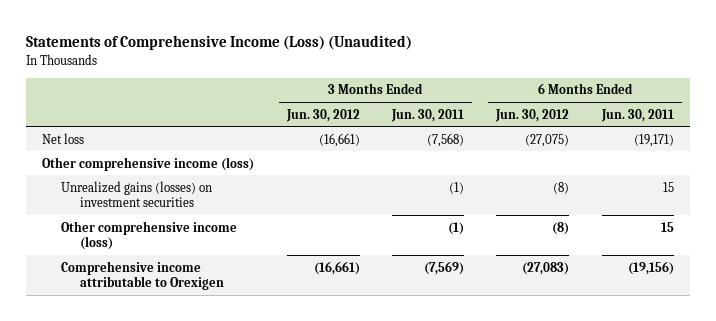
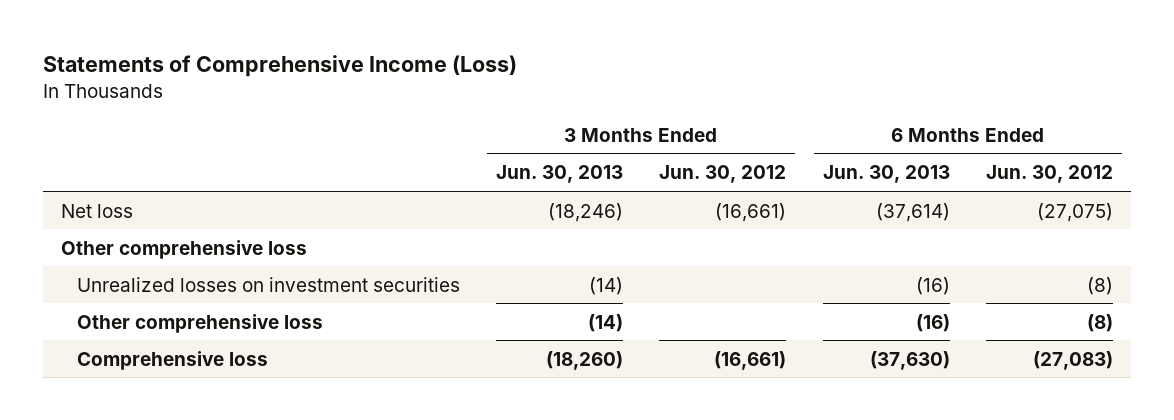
- Statements of Comprehensive Income (Loss) (Unaudited)
+ Statements of Comprehensive Income (Loss)
- | 3 Months Ended Jun. 30, 2012 | 3 Months Ended Jun. 30, 2011 | 6 Months Ended Jun. 30, 2012 | 6 Months Ended Jun. 30, 2011
+ | 3 Months Ended Jun. 30, 2013 | 3 Months Ended Jun. 30, 2012 | 6 Months Ended Jun. 30, 2013 | 6 Months Ended Jun. 30, 2012
- Other comprehensive income (loss)
- Unrealized gains (losses) on investment securities | | (1) | (8) | 15
- Other comprehensive income (loss) | | (1) | (8) | 15
- Comprehensive income attributable to Orexigen | (16,661) | (7,569) | (27,083) | (19,156)
+ Other comprehensive loss
+ Unrealized losses on investment securities | (14) | | (16) | (8)
+ Other comprehensive loss | (14) | | (16) | (8)
+ Comprehensive loss | (18,260) | (16,661) | (37,630) | (27,083)

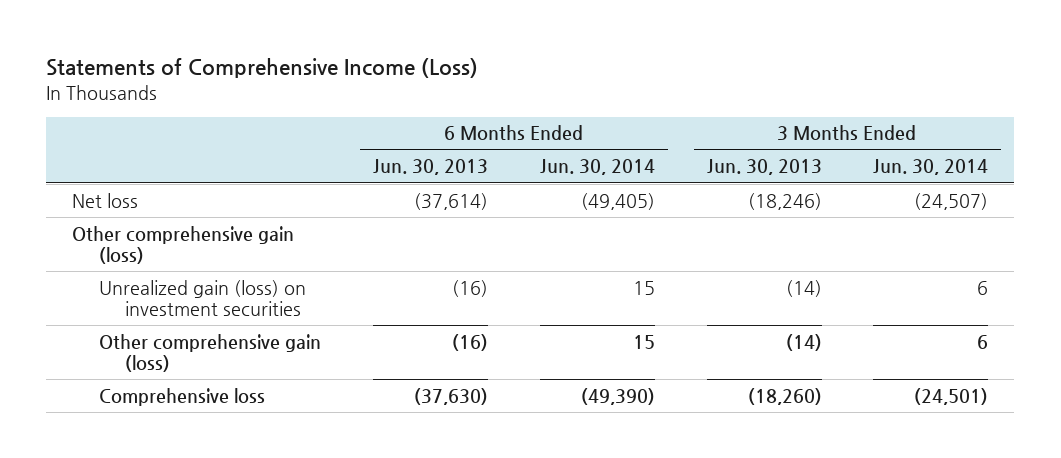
- | 3 Months Ended Jun. 30, 2013 | 3 Months Ended Jun. 30, 2012 | 6 Months Ended Jun. 30, 2013 | 6 Months Ended Jun. 30, 2012
+ | 6 Months Ended Jun. 30, 2013 | 6 Months Ended Jun. 30, 2014 | 3 Months Ended Jun. 30, 2013 | 3 Months Ended Jun. 30, 2014
- Other comprehensive loss
- Unrealized losses on investment securities | (14) | | (16) | (8)
- Other comprehensive loss | (14) | | (16) | (8)
+ Other comprehensive gain (loss)
+ Unrealized gain (loss) on investment securities | (16) | 15 | (14) | 6
+ Other comprehensive gain (loss) | (16) | 15 | (14) | 6

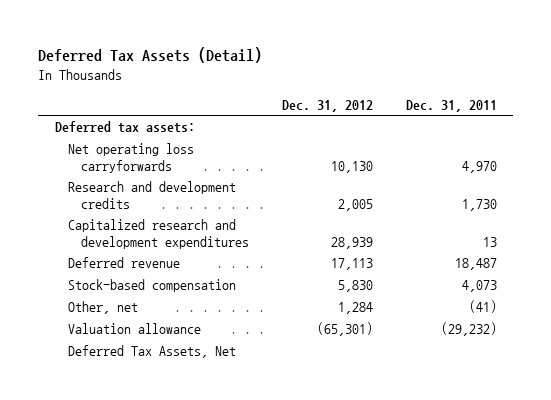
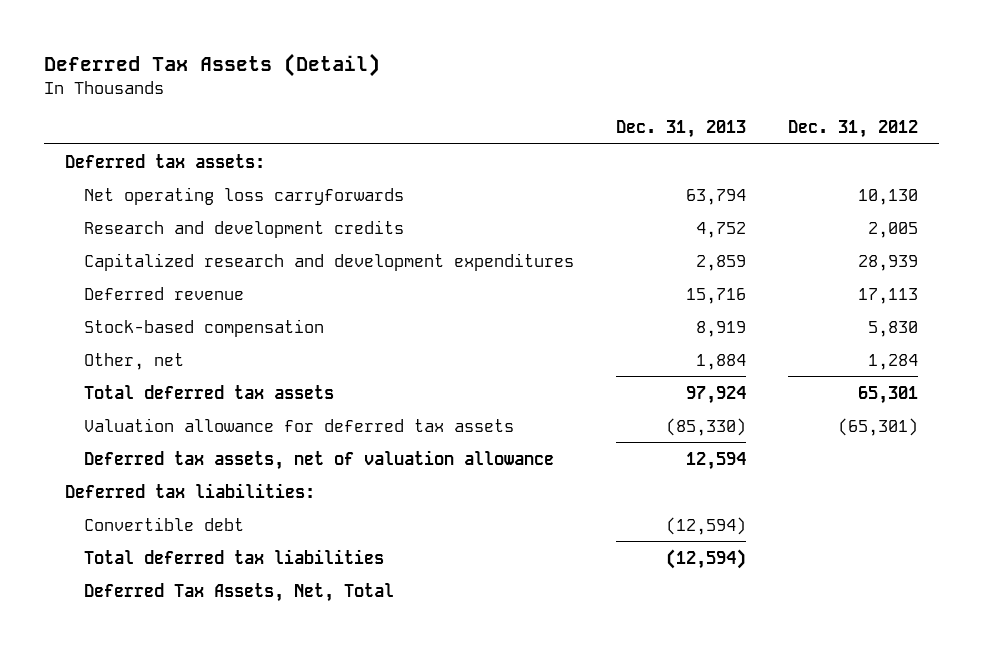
- | Dec. 31, 2012 | Dec. 31, 2011
+ | Dec. 31, 2013 | Dec. 31, 2012
- Valuation allowance | (65,301) | (29,232)
- Deferred Tax Assets, Net
+ Total deferred tax assets | 97,924 | 65,301
+ Valuation allowance for deferred tax assets | (85,330) | (65,301)
+ Deferred tax assets, net of valuation allowance | 12,594 |
+ Deferred tax liabilities:
+ Convertible debt | (12,594) |
+ Total deferred tax liabilities | (12,594) |
+ Deferred Tax Assets, Net, Total

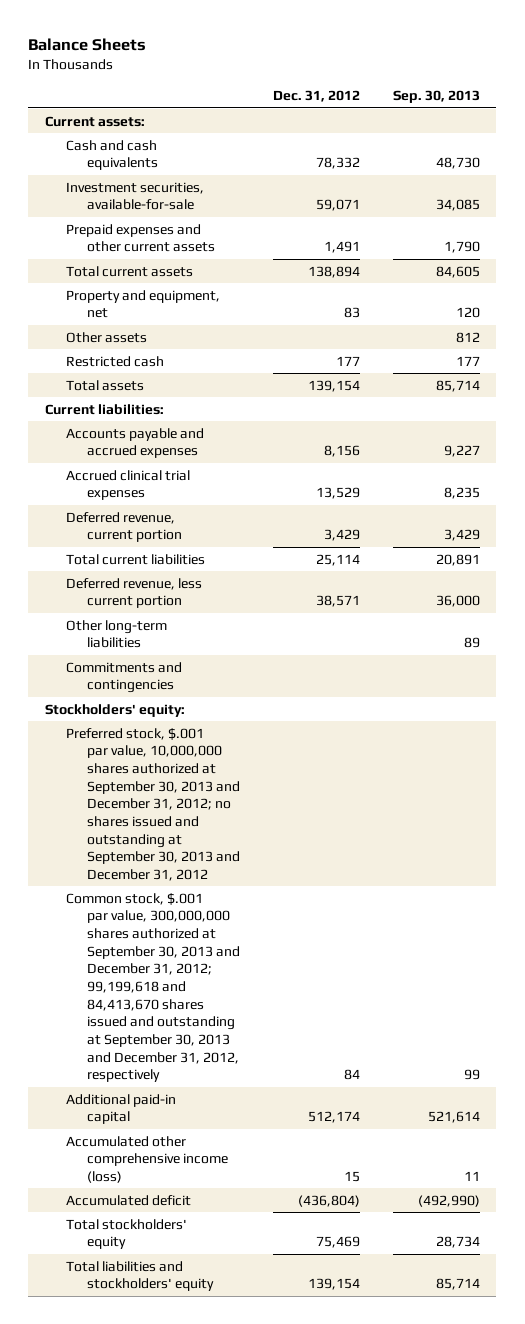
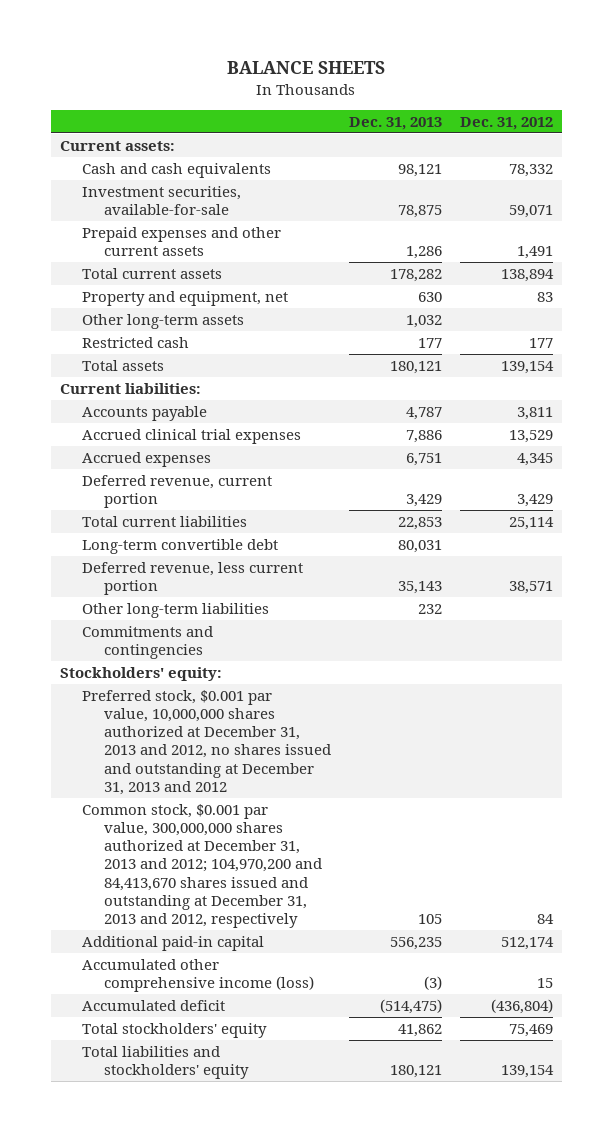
- Balance Sheets
+ BALANCE SHEETS
- | Dec. 31, 2012 | Sep. 30, 2013
+ | Dec. 31, 2013 | Dec. 31, 2012
- Other assets | | 812
+ Other long-term assets | 1,032 |
- Accounts payable and accrued expenses | 8,156 | 9,227
+ Accounts payable | 4,787 | 3,811
+ Accrued expenses | 6,751 | 4,345
+ Long-term convertible debt | 80,031 |
- Preferred stock, $.001 par value, 10,000,000 shares authorized at September 30, 2013 and December 31, 2012; no shares issued and outstanding at September 30, 2013 and December 31, 2012
- Common stock, $.001 par value, 300,000,000 shares authorized at September 30, 2013 and December 31, 2012; 99,199,618 and 84,413,670 shares issued and outstanding at September 30, 2013 and December 31, 2012, respectively | 84 | 99
+ Preferred stock, $0.001 par value, 10,000,000 shares authorized at December 31, 2013 and 2012, no shares issued and outstanding at December 31, 2013 and 2012
+ Common stock, $0.001 par value, 300,000,000 shares authorized at December 31, 2013 and 2012; 104,970,200 and 84,413,670 shares issued and outstanding at December 31, 2013 and 2012, respectively | 105 | 84

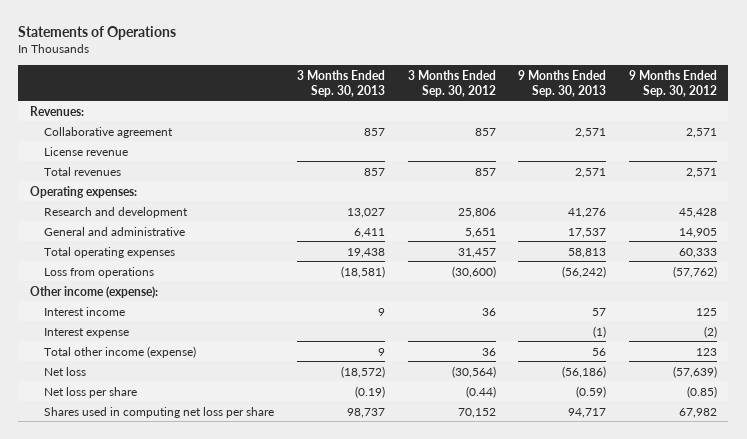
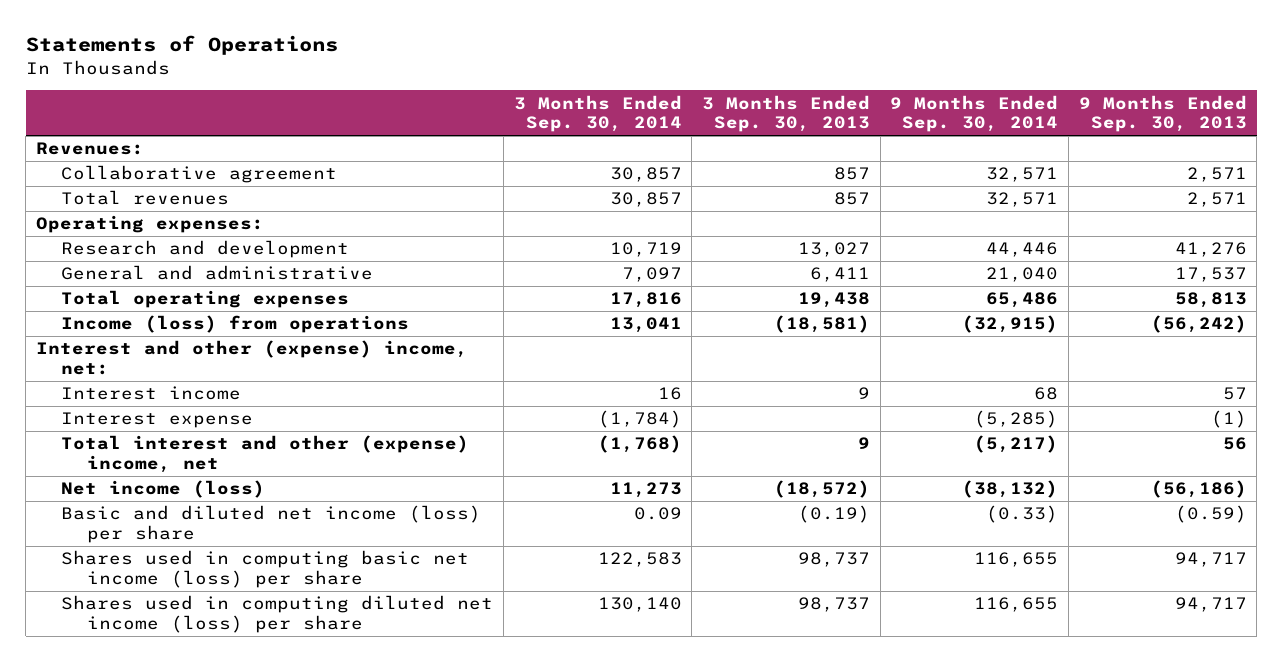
- | 3 Months Ended Sep. 30, 2013 | 3 Months Ended Sep. 30, 2012 | 9 Months Ended Sep. 30, 2013 | 9 Months Ended Sep. 30, 2012
+ | 3 Months Ended Sep. 30, 2014 | 3 Months Ended Sep. 30, 2013 | 9 Months Ended Sep. 30, 2014 | 9 Months Ended Sep. 30, 2013
- License revenue
- Loss from operations | (18,581) | (30,600) | (56,242) | (57,762)
- Other income (expense):
+ Income (loss) from operations | 13,041 | (18,581) | (32,915) | (56,242)
+ Interest and other (expense) income, net:
- Total other income (expense) | 9 | 36 | 56 | 123
- Net loss | (18,572) | (30,564) | (56,186) | (57,639)
- Net loss per share | (0.19) | (0.44) | (0.59) | (0.85)
- Shares used in computing net loss per share | 98,737 | 70,152 | 94,717 | 67,982
+ Total interest and other (expense) income, net | (1,768) | 9 | (5,217) | 56
+ Net income (loss) | 11,273 | (18,572) | (38,132) | (56,186)
+ Basic and diluted net income (loss) per share | 0.09 | (0.19) | (0.33) | (0.59)
+ Shares used in computing basic net income (loss) per share | 122,583 | 98,737 | 116,655 | 94,717
+ Shares used in computing diluted net income (loss) per share | 130,140 | 98,737 | 116,655 | 94,717

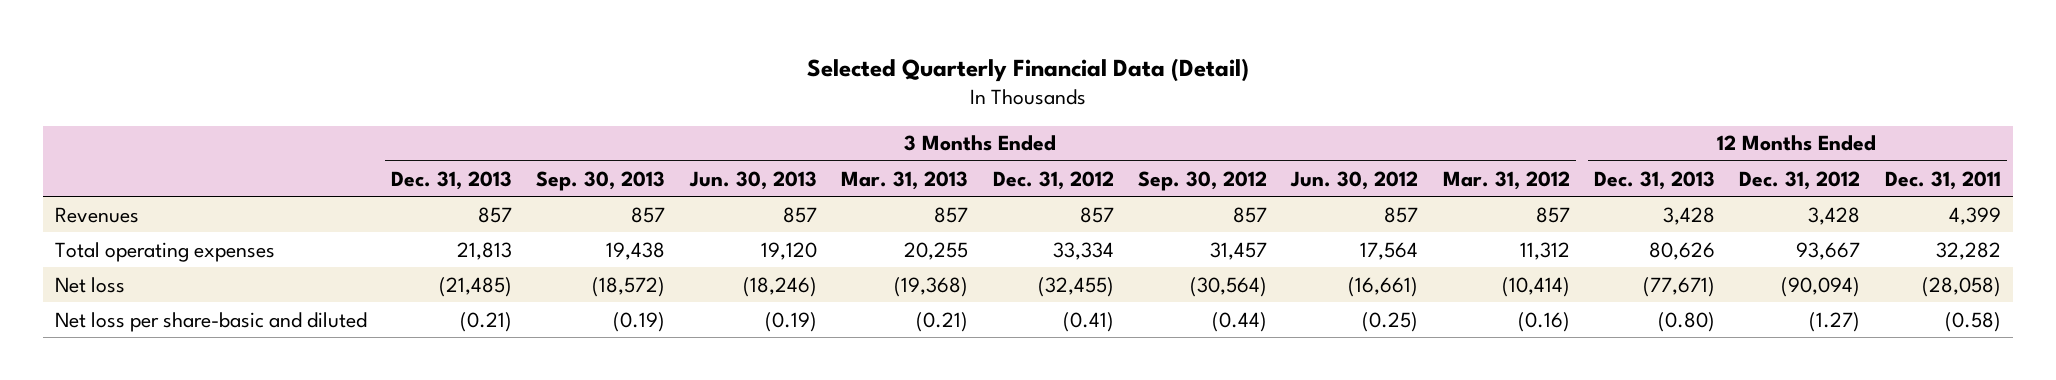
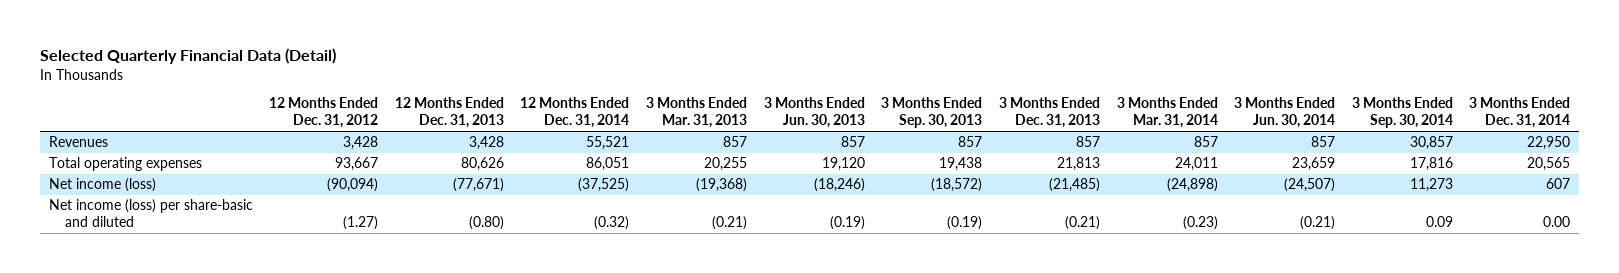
- | 3 Months Ended Dec. 31, 2013 | 3 Months Ended Sep. 30, 2013 | 3 Months Ended Jun. 30, 2013 | 3 Months Ended Mar. 31, 2013 | 3 Months Ended Dec. 31, 2012 | 3 Months Ended Sep. 30, 2012 | 3 Months Ended Jun. 30, 2012 | 3 Months Ended Mar. 31, 2012 | 12 Months Ended Dec. 31, 2013 | 12 Months Ended Dec. 31, 2012 | 12 Months Ended Dec. 31, 2011
+ | 12 Months Ended Dec. 31, 2012 | 12 Months Ended Dec. 31, 2013 | 12 Months Ended Dec. 31, 2014 | 3 Months Ended Mar. 31, 2013 | 3 Months Ended Jun. 30, 2013 | 3 Months Ended Sep. 30, 2013 | 3 Months Ended Dec. 31, 2013 | 3 Months Ended Mar. 31, 2014 | 3 Months Ended Jun. 30, 2014 | 3 Months Ended Sep. 30, 2014 | 3 Months Ended Dec. 31, 2014
- Net loss | (21,485) | (18,572) | (18,246) | (19,368) | (32,455) | (30,564) | (16,661) | (10,414) | (77,671) | (90,094) | (28,058)
- Net loss per share-basic and diluted | (0.21) | (0.19) | (0.19) | (0.21) | (0.41) | (0.44) | (0.25) | (0.16) | (0.80) | (1.27) | (0.58)
+ Net income (loss) | (90,094) | (77,671) | (37,525) | (19,368) | (18,246) | (18,572) | (21,485) | (24,898) | (24,507) | 11,273 | 607
+ Net income (loss) per share-basic and diluted | (1.27) | (0.80) | (0.32) | (0.21) | (0.19) | (0.19) | (0.21) | (0.23) | (0.21) | 0.09 | 0.00

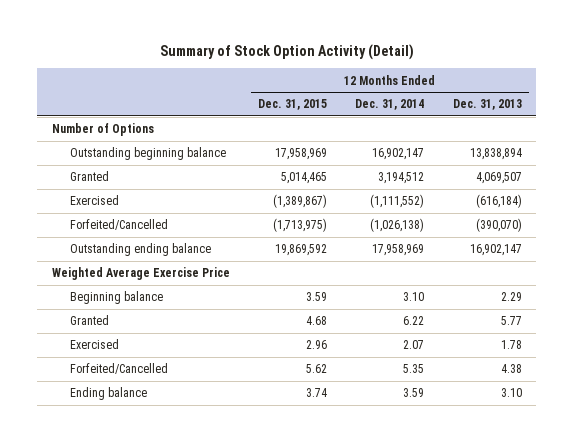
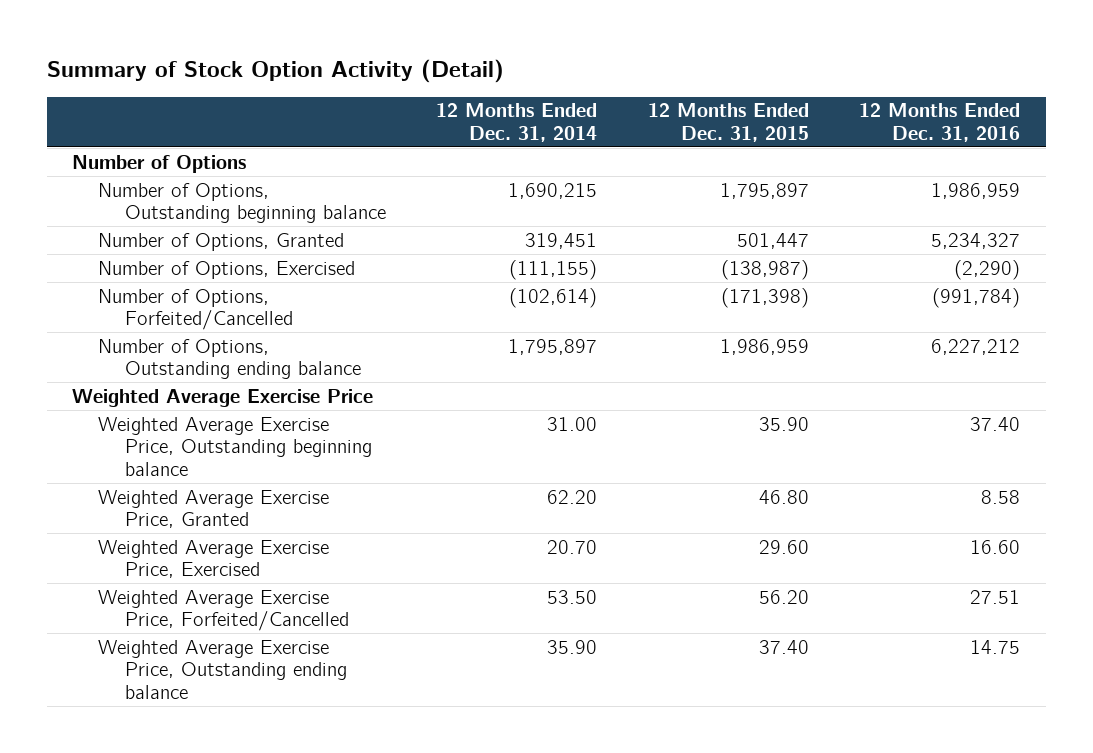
- | 12 Months Ended Dec. 31, 2015 | 12 Months Ended Dec. 31, 2014 | 12 Months Ended Dec. 31, 2013
+ | 12 Months Ended Dec. 31, 2014 | 12 Months Ended Dec. 31, 2015 | 12 Months Ended Dec. 31, 2016
- Outstanding beginning balance | 17,958,969 | 16,902,147 | 13,838,894
- Granted | 5,014,465 | 3,194,512 | 4,069,507
- Exercised | (1,389,867) | (1,111,552) | (616,184)
- Forfeited/Cancelled | (1,713,975) | (1,026,138) | (390,070)
- Outstanding ending balance | 19,869,592 | 17,958,969 | 16,902,147
+ Number of Options, Outstanding beginning balance | 1,690,215 | 1,795,897 | 1,986,959
+ Number of Options, Granted | 319,451 | 501,447 | 5,234,327
+ Number of Options, Exercised | (111,155) | (138,987) | (2,290)
+ Number of Options, Forfeited/Cancelled | (102,614) | (171,398) | (991,784)
+ Number of Options, Outstanding ending balance | 1,795,897 | 1,986,959 | 6,227,212
- Beginning balance | 3.59 | 3.10 | 2.29
- Granted | 4.68 | 6.22 | 5.77
- Exercised | 2.96 | 2.07 | 1.78
- Forfeited/Cancelled | 5.62 | 5.35 | 4.38
- Ending balance | 3.74 | 3.59 | 3.10
+ Weighted Average Exercise Price, Outstanding beginning balance | 31.00 | 35.90 | 37.40
+ Weighted Average Exercise Price, Granted | 62.20 | 46.80 | 8.58
+ Weighted Average Exercise Price, Exercised | 20.70 | 29.60 | 16.60
+ Weighted Average Exercise Price, Forfeited/Cancelled | 53.50 | 56.20 | 27.51
+ Weighted Average Exercise Price, Outstanding ending balance | 35.90 | 37.40 | 14.75

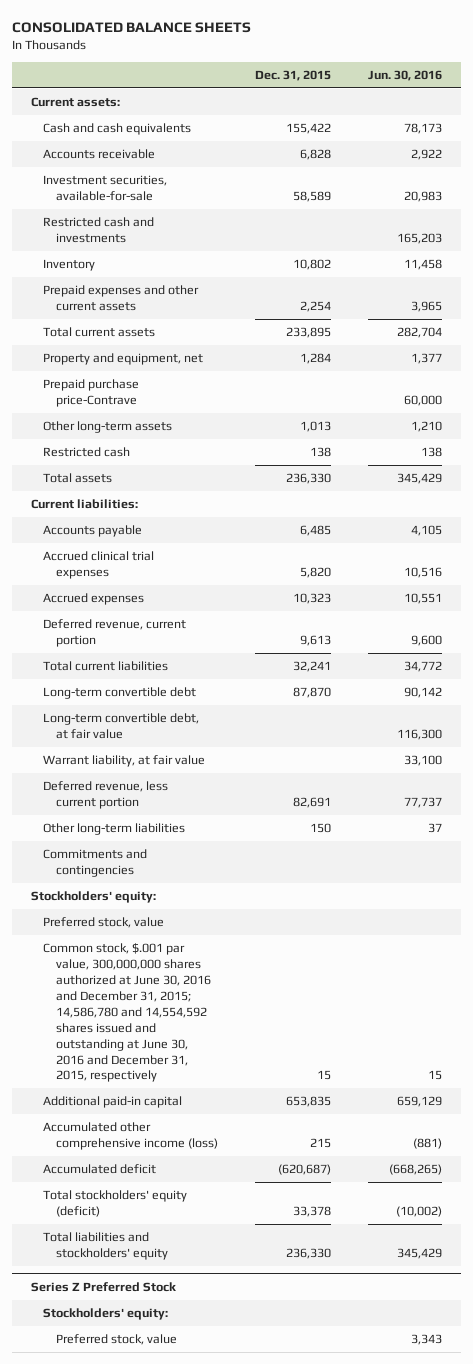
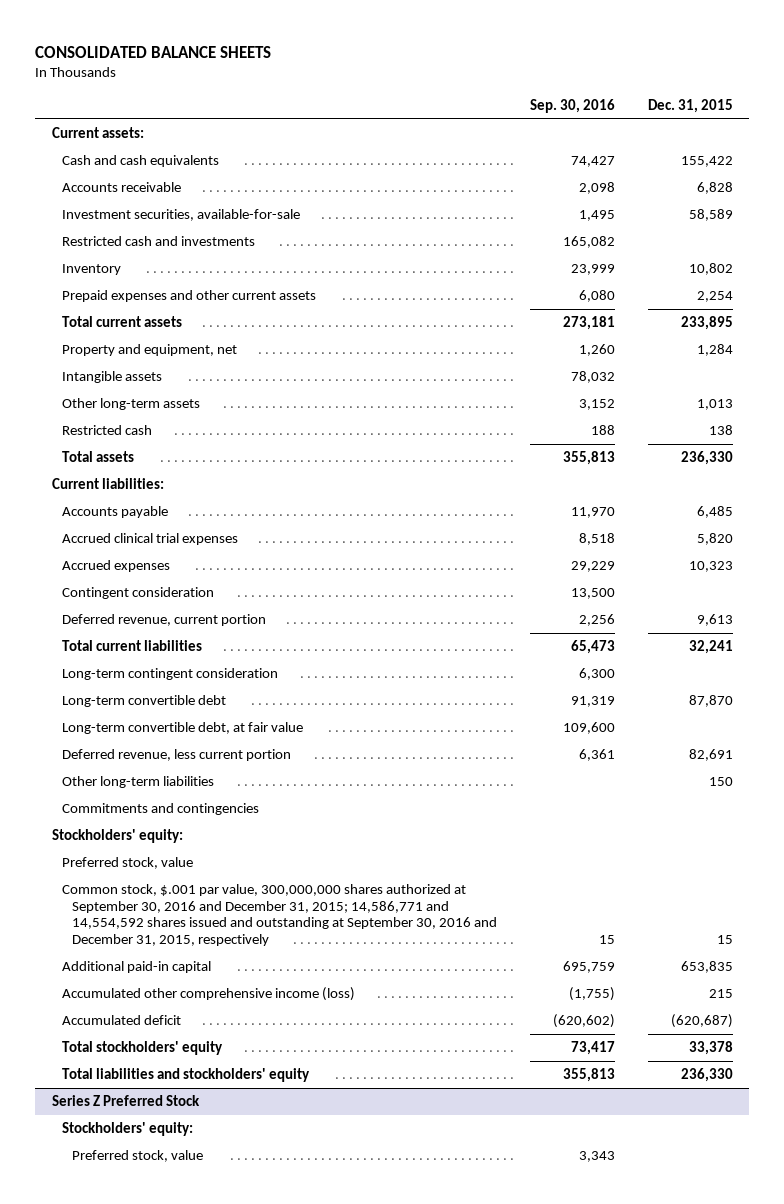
- | Dec. 31, 2015 | Jun. 30, 2016
+ | Sep. 30, 2016 | Dec. 31, 2015
- Prepaid purchase price-Contrave | | 60,000
+ Intangible assets | 78,032 |
+ Contingent consideration | 13,500 |
+ Long-term contingent consideration | 6,300 |
- Warrant liability, at fair value | | 33,100
- Common stock, $.001 par value, 300,000,000 shares authorized at June 30, 2016 and December 31, 2015; 14,586,780 and 14,554,592 shares issued and outstanding at June 30, 2016 and December 31, 2015, respectively | 15 | 15
+ Common stock, $.001 par value, 300,000,000 shares authorized at September 30, 2016 and December 31, 2015; 14,586,771 and 14,554,592 shares issued and outstanding at September 30, 2016 and December 31, 2015, respectively | 15 | 15
- Total stockholders' equity (deficit) | 33,378 | (10,002)
+ Total stockholders' equity | 73,417 | 33,378

